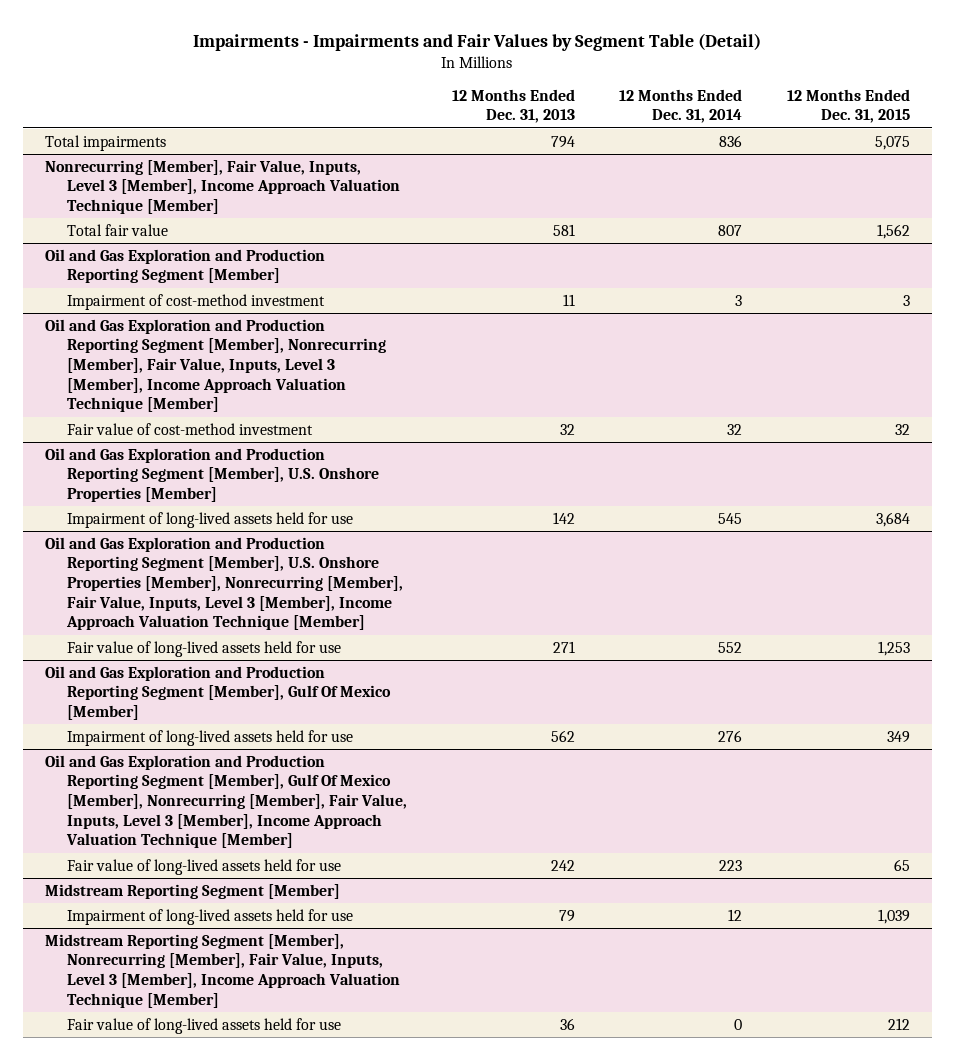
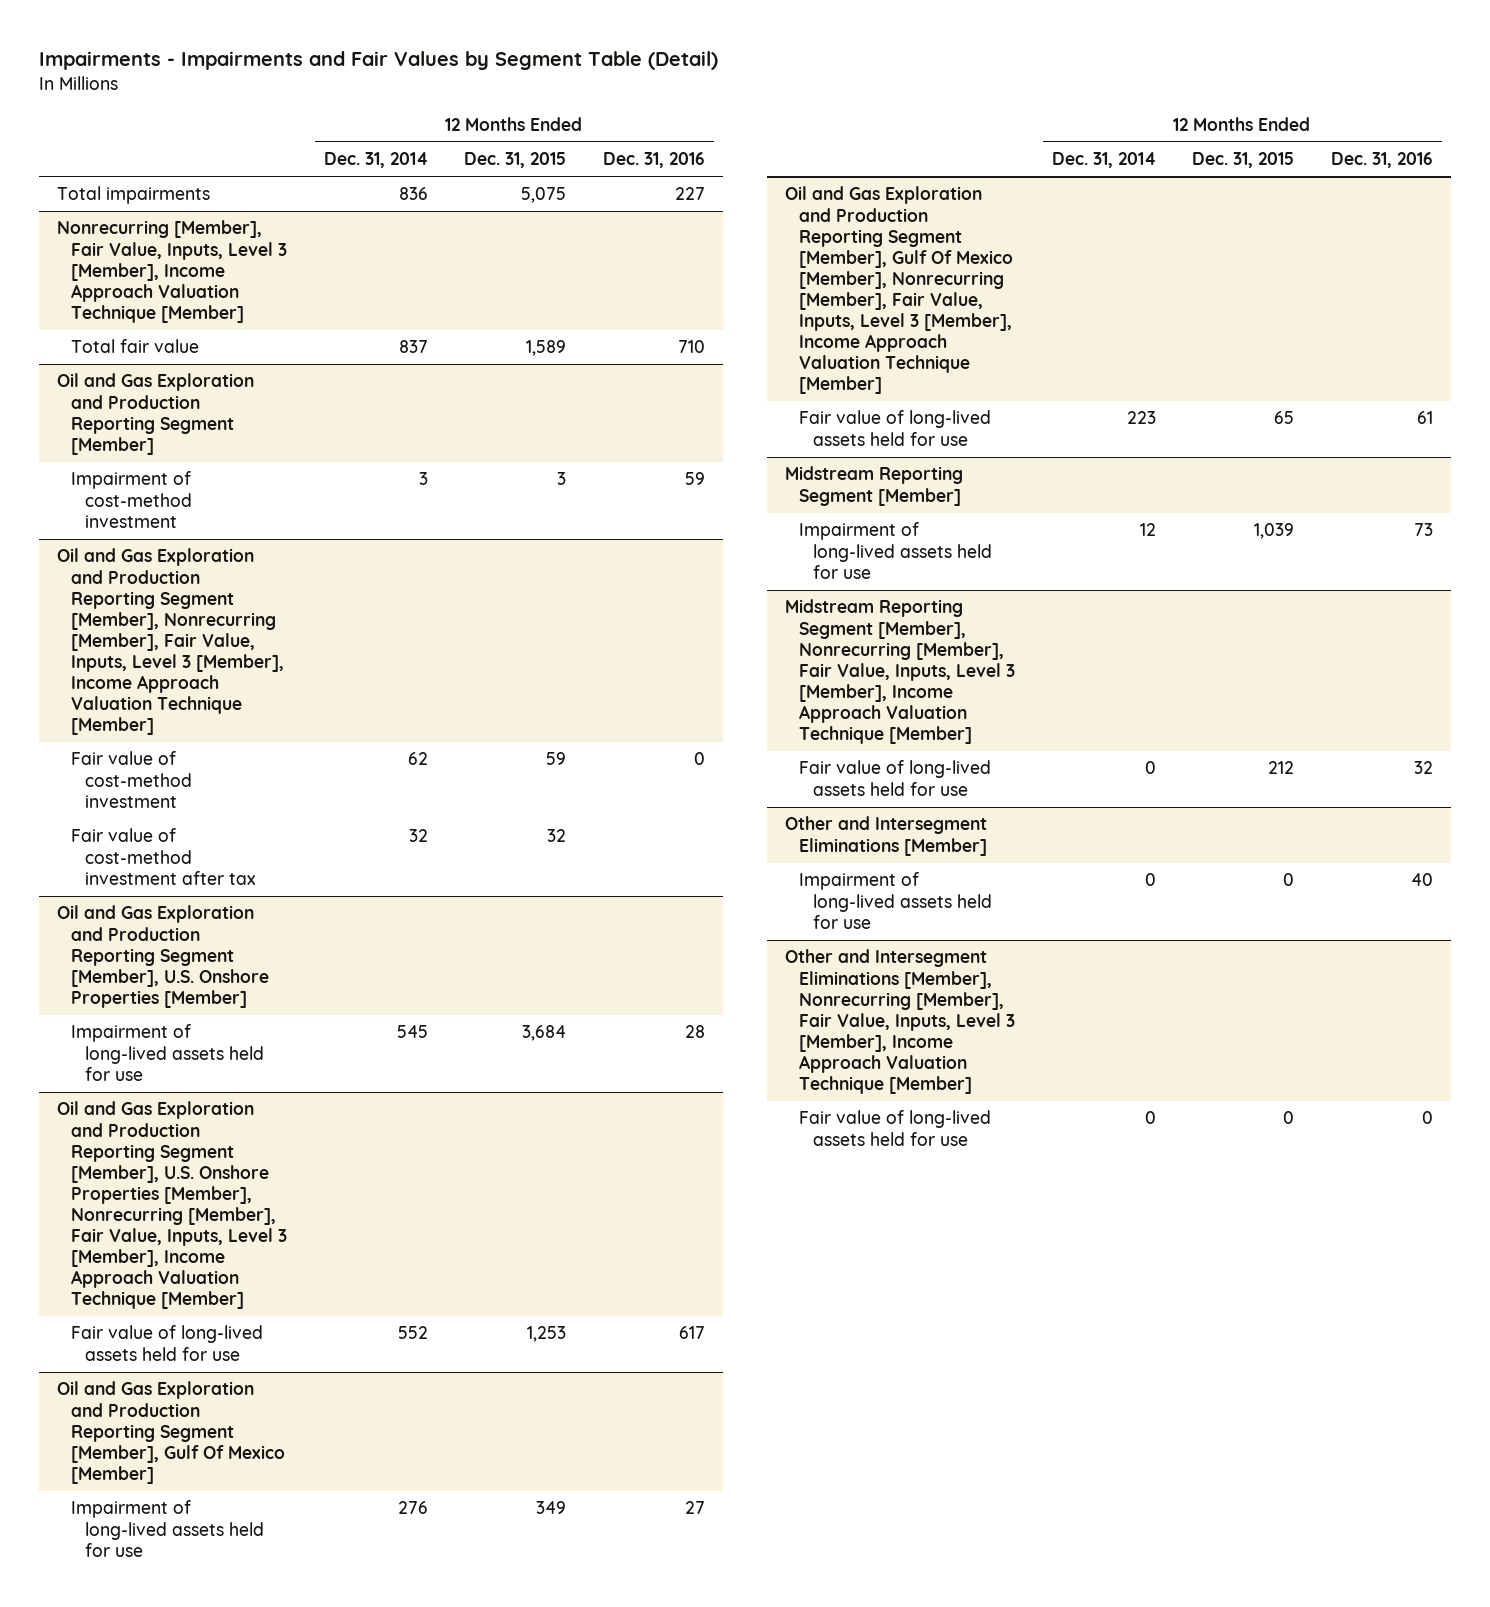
- | 12 Months Ended Dec. 31, 2013 | 12 Months Ended Dec. 31, 2014 | 12 Months Ended Dec. 31, 2015
+ | 12 Months Ended Dec. 31, 2014 | 12 Months Ended Dec. 31, 2015 | 12 Months Ended Dec. 31, 2016
@ Nonrecurring [Member], Fair Value, Inputs, Level 3 [Member], Income Approach Valuation Technique [Member]
- Total fair value | 581 | 807 | 1,562
+ Total fair value | 837 | 1,589 | 710
@ Oil and Gas Exploration and Production Reporting Segment [Member], Nonrecurring [Member], Fair Value, Inputs, Level 3 [Member], Income Approach Valuation Technique [Member]
- Fair value of cost-method investment | 32 | 32 | 32
+ Fair value of cost-method investment | 62 | 59 | 0
+ Fair value of cost-method investment after tax | 32 | 32 |
+ Other and Intersegment Eliminations [Member]
+ Impairment of long-lived assets held for use | 0 | 0 | 40
+ Other and Intersegment Eliminations [Member], Nonrecurring [Member], Fair Value, Inputs, Level 3 [Member], Income Approach Valuation Technique [Member]
+ Fair value of long-lived assets held for use | 0 | 0 | 0

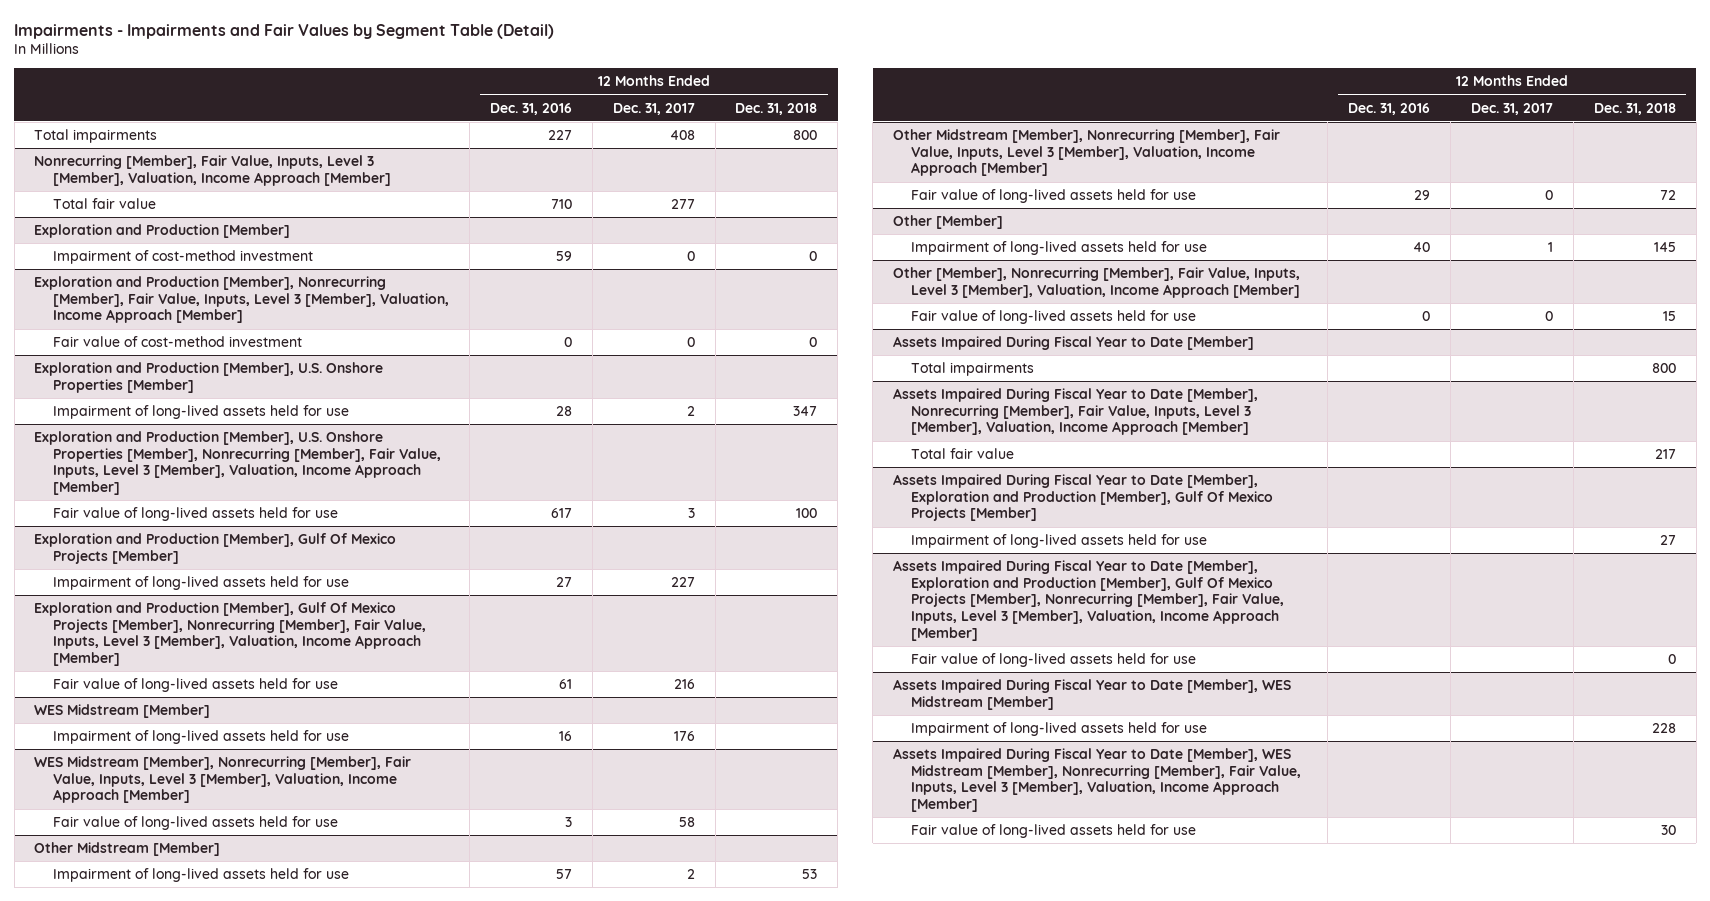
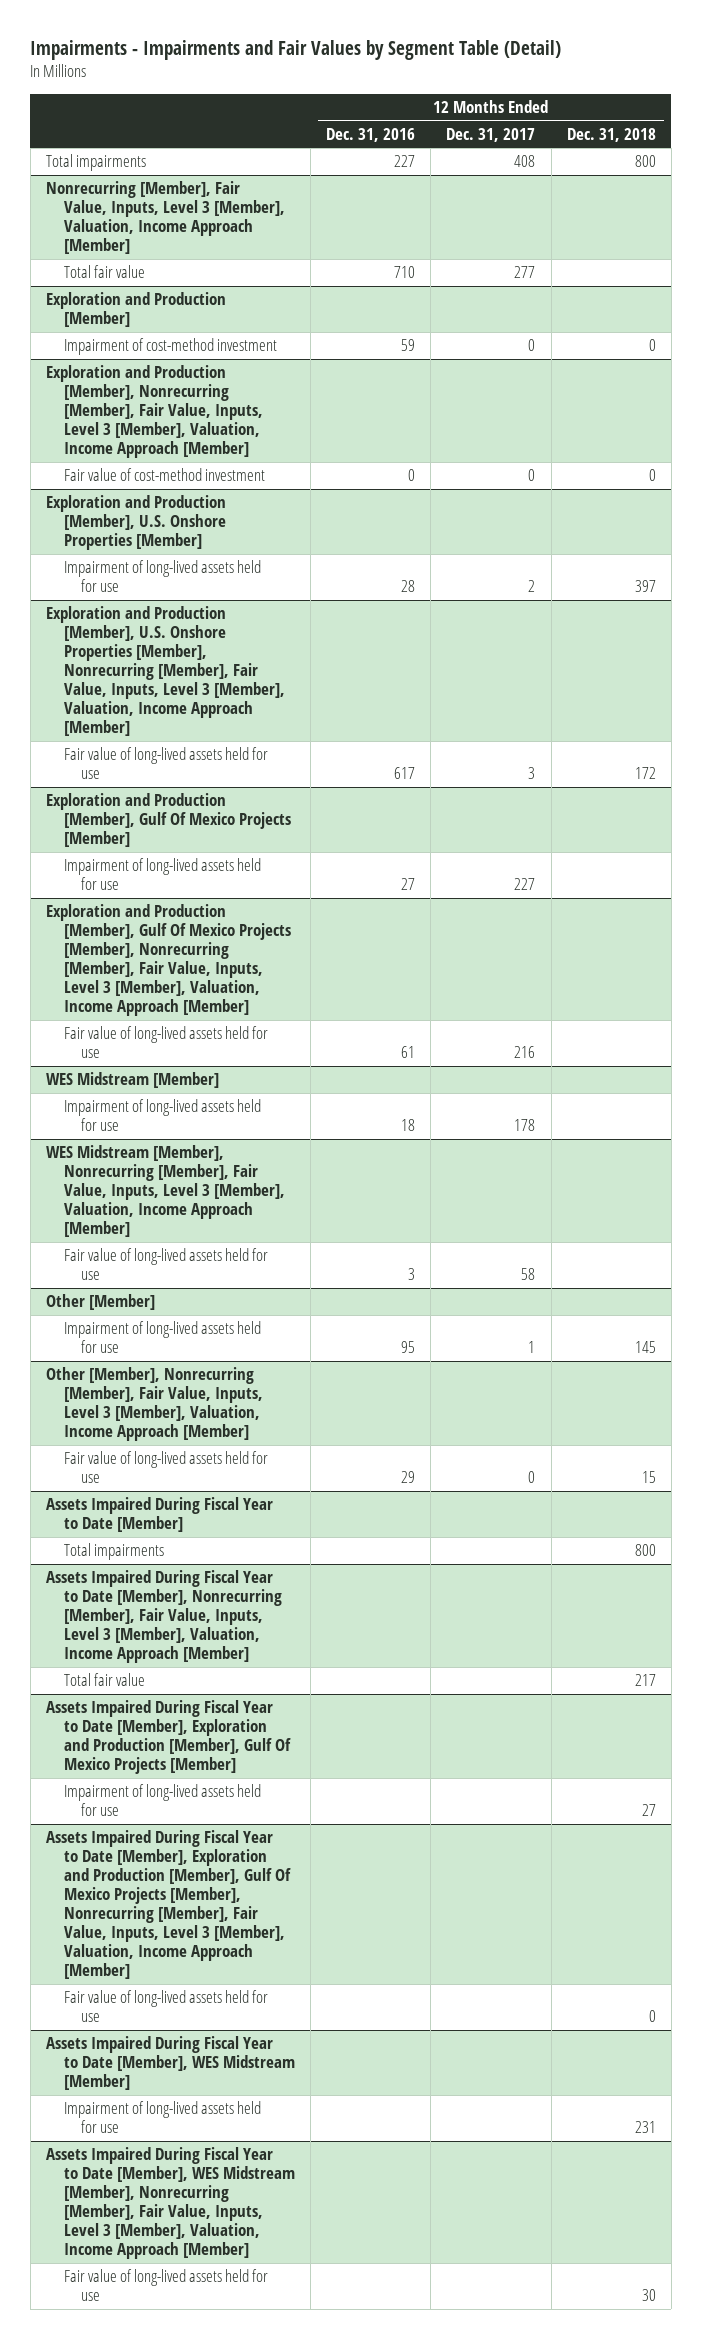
@ Exploration and Production [Member], U.S. Onshore Properties [Member]
- Impairment of long-lived assets held for use | 28 | 2 | 347
+ Impairment of long-lived assets held for use | 28 | 2 | 397
@ Exploration and Production [Member], U.S. Onshore Properties [Member], Nonrecurring [Member], Fair Value, Inputs, Level 3 [Member], Valuation, Income Approach [Member]
- Fair value of long-lived assets held for use | 617 | 3 | 100
+ Fair value of long-lived assets held for use | 617 | 3 | 172
@ WES Midstream [Member]
- Impairment of long-lived assets held for use | 16 | 176 |
+ Impairment of long-lived assets held for use | 18 | 178 |
- Other Midstream [Member]
- Impairment of long-lived assets held for use | 57 | 2 | 53
- Other Midstream [Member], Nonrecurring [Member], Fair Value, Inputs, Level 3 [Member], Valuation, Income Approach [Member]
- Fair value of long-lived assets held for use | 29 | 0 | 72
@ Other [Member]
- Impairment of long-lived assets held for use | 40 | 1 | 145
+ Impairment of long-lived assets held for use | 95 | 1 | 145
@ Other [Member], Nonrecurring [Member], Fair Value, Inputs, Level 3 [Member], Valuation, Income Approach [Member]
- Fair value of long-lived assets held for use | 0 | 0 | 15
+ Fair value of long-lived assets held for use | 29 | 0 | 15
@ Assets Impaired During Fiscal Year to Date [Member], WES Midstream [Member]
- Impairment of long-lived assets held for use | | | 228
+ Impairment of long-lived assets held for use | | | 231

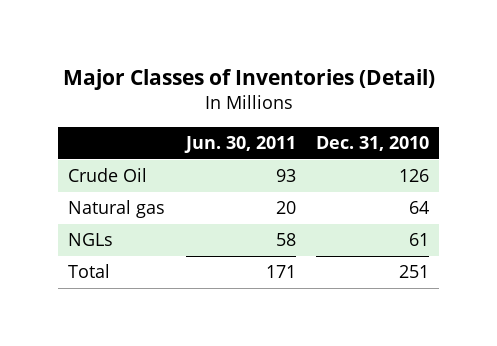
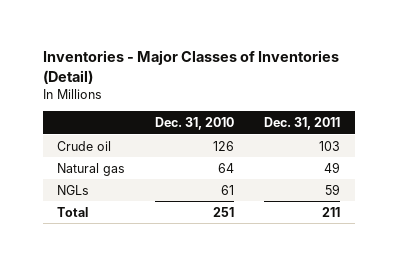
- Major Classes of Inventories (Detail)
+ Inventories - Major Classes of Inventories (Detail)
- | Jun. 30, 2011 | Dec. 31, 2010
+ | Dec. 31, 2010 | Dec. 31, 2011
- Crude Oil | 93 | 126
+ Crude oil | 126 | 103

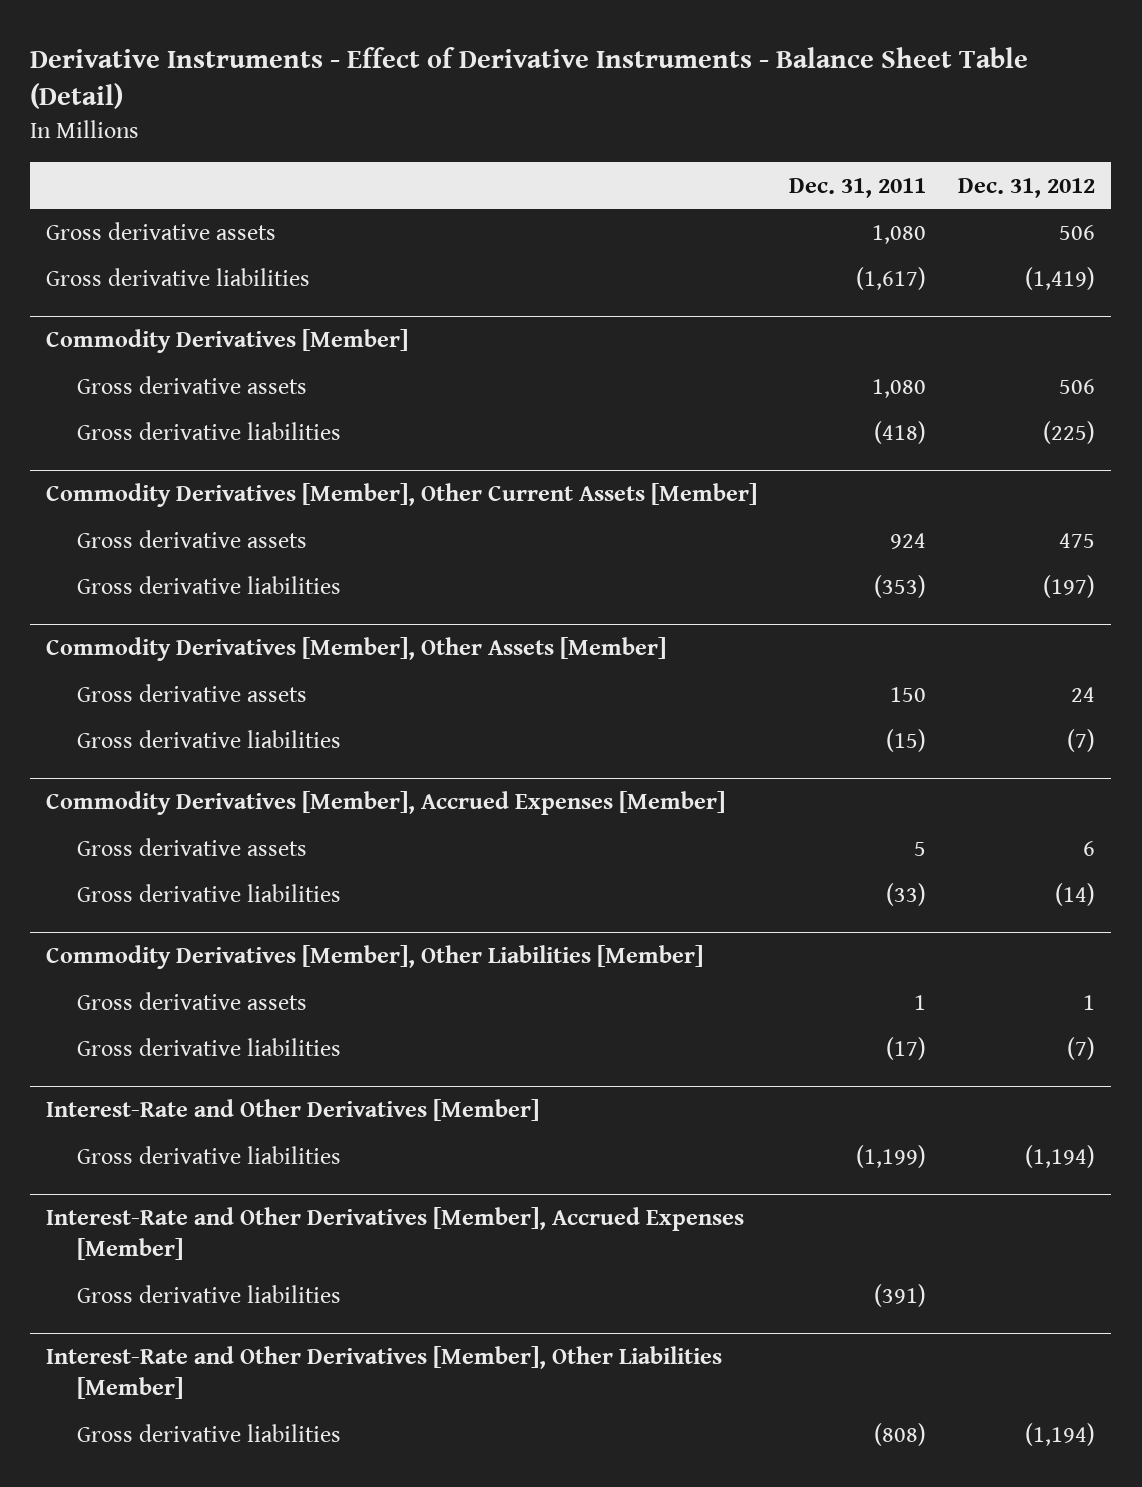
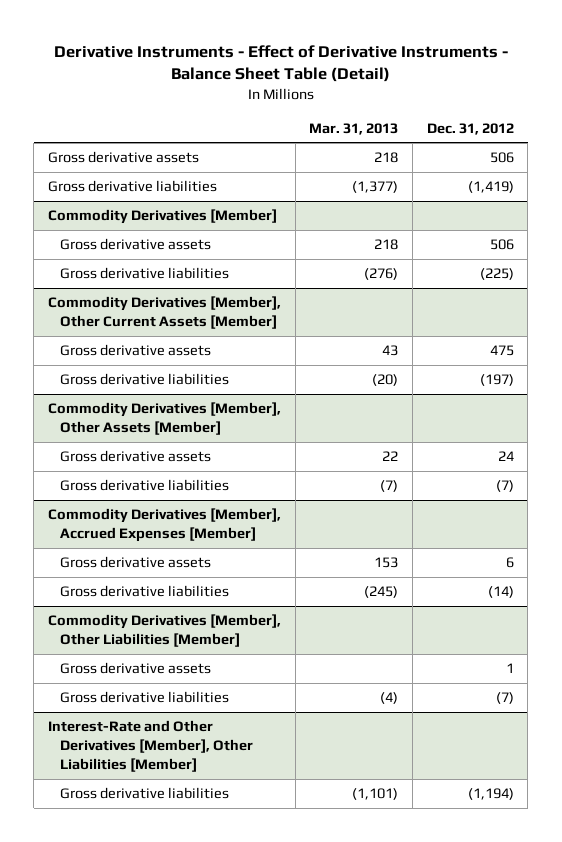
- | Dec. 31, 2011 | Dec. 31, 2012
+ | Mar. 31, 2013 | Dec. 31, 2012
- Interest-Rate and Other Derivatives [Member]
- Gross derivative liabilities | (1,199) | (1,194)
- Interest-Rate and Other Derivatives [Member], Accrued Expenses [Member]
- Gross derivative liabilities | (391) |

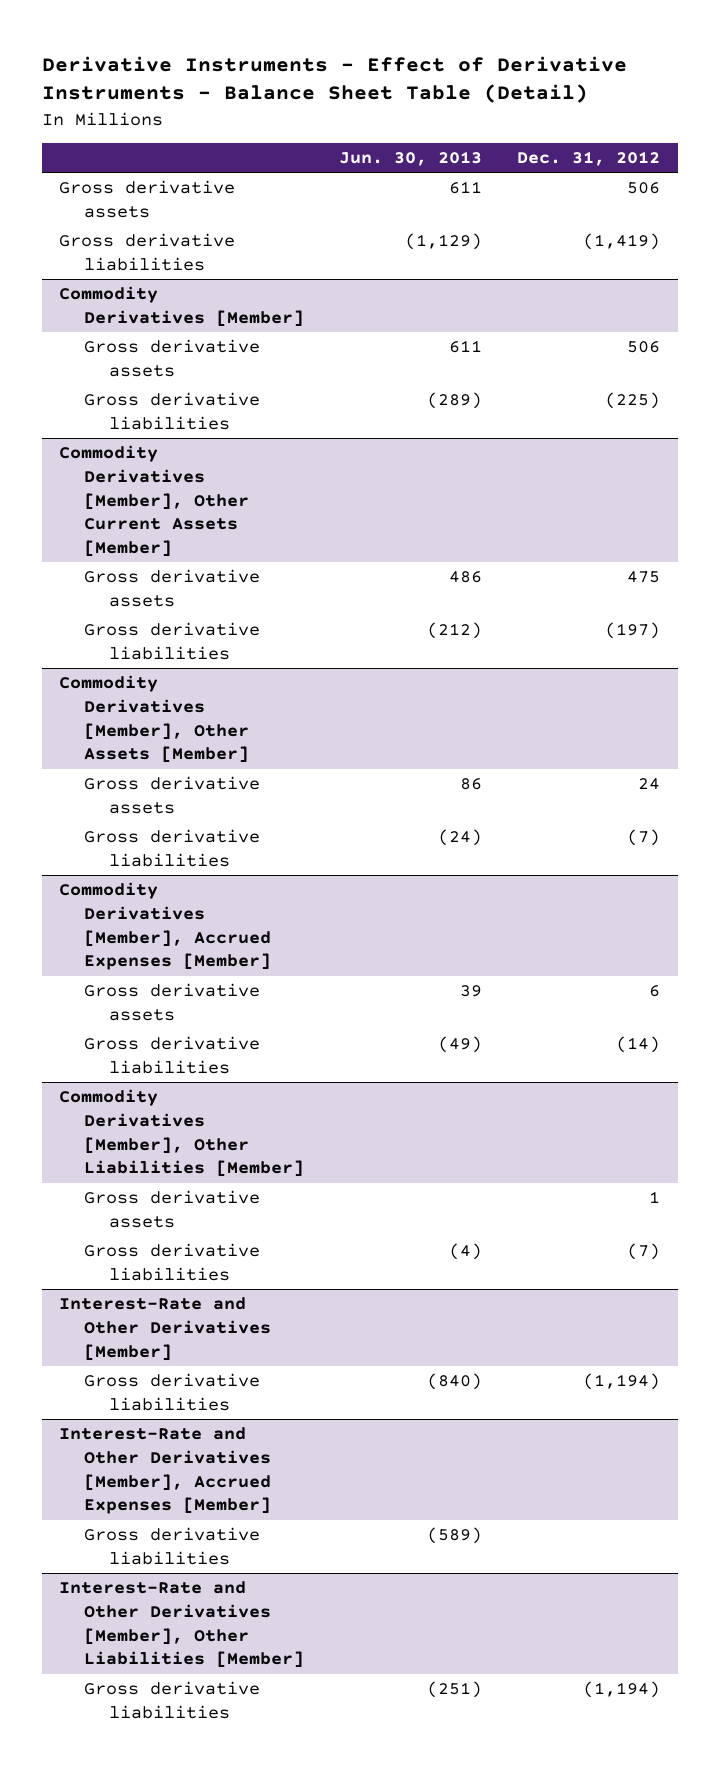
- | Mar. 31, 2013 | Dec. 31, 2012
+ | Jun. 30, 2013 | Dec. 31, 2012
+ Interest-Rate and Other Derivatives [Member]
+ Gross derivative liabilities | (840) | (1,194)
+ Interest-Rate and Other Derivatives [Member], Accrued Expenses [Member]
+ Gross derivative liabilities | (589) |

